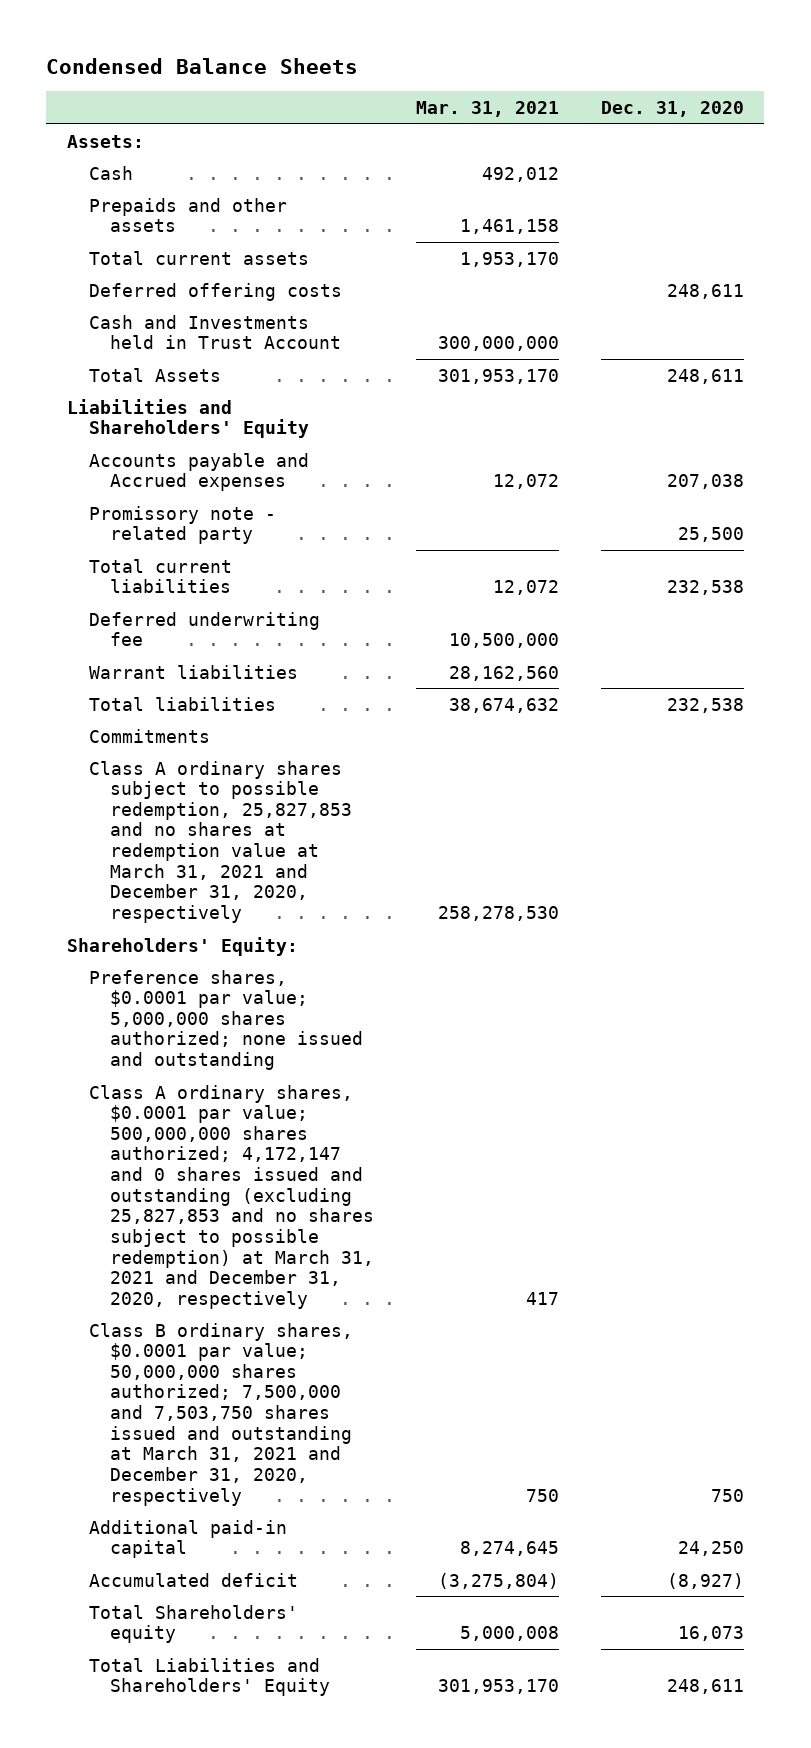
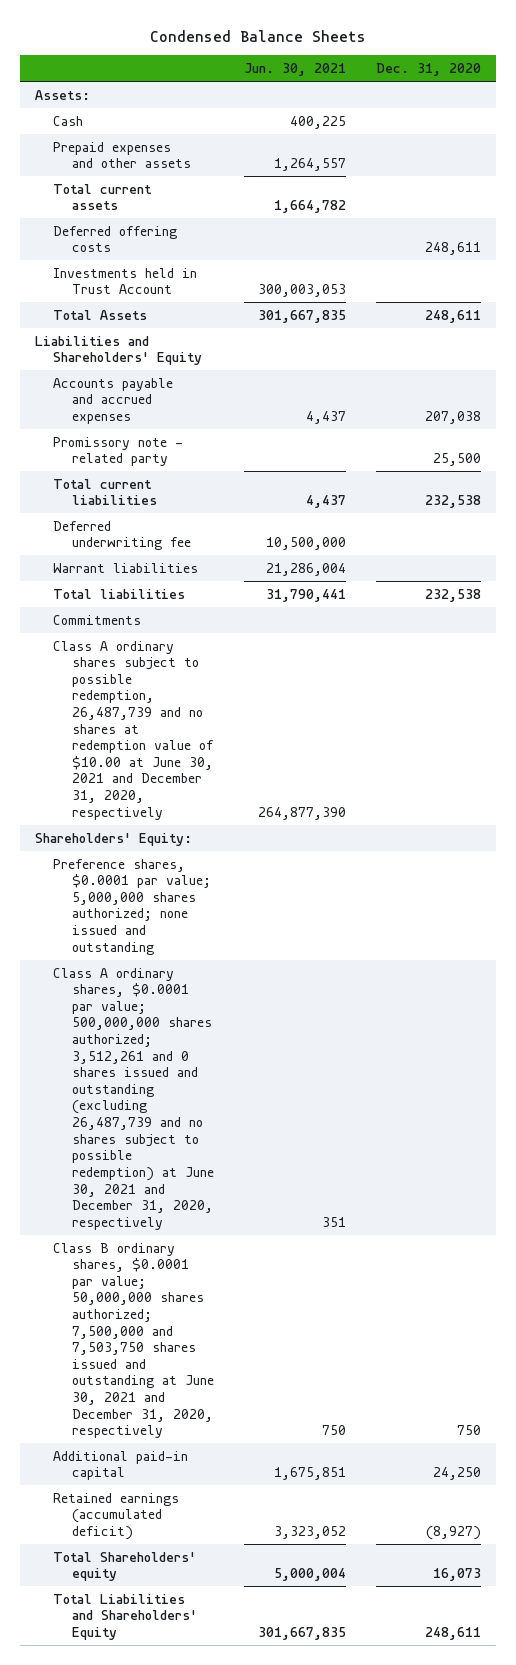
- | Mar. 31, 2021 | Dec. 31, 2020
+ | Jun. 30, 2021 | Dec. 31, 2020
- Prepaids and other assets | 1,461,158 |
+ Prepaid expenses and other assets | 1,264,557 |
- Cash and Investments held in Trust Account | 300,000,000 |
+ Investments held in Trust Account | 300,003,053 |
- Accounts payable and Accrued expenses | 12,072 | 207,038
+ Accounts payable and accrued expenses | 4,437 | 207,038
- Class A ordinary shares subject to possible redemption, 25,827,853 and no shares at redemption value at March 31, 2021 and December 31, 2020, respectively | 258,278,530 |
+ Class A ordinary shares subject to possible redemption, 26,487,739 and no shares at redemption value of $10.00 at June 30, 2021 and December 31, 2020, respectively | 264,877,390 |
- Class A ordinary shares, $0.0001 par value; 500,000,000 shares authorized; 4,172,147 and 0 shares issued and outstanding (excluding 25,827,853 and no shares subject to possible redemption) at March 31, 2021 and December 31, 2020, respectively | 417 |
- Class B ordinary shares, $0.0001 par value; 50,000,000 shares authorized; 7,500,000 and 7,503,750 shares issued and outstanding at March 31, 2021 and December 31, 2020, respectively | 750 | 750
+ Class A ordinary shares, $0.0001 par value; 500,000,000 shares authorized; 3,512,261 and 0 shares issued and outstanding (excluding 26,487,739 and no shares subject to possible redemption) at June 30, 2021 and December 31, 2020, respectively | 351 |
+ Class B ordinary shares, $0.0001 par value; 50,000,000 shares authorized; 7,500,000 and 7,503,750 shares issued and outstanding at June 30, 2021 and December 31, 2020, respectively | 750 | 750
- Accumulated deficit | (3,275,804) | (8,927)
+ Retained earnings (accumulated deficit) | 3,323,052 | (8,927)

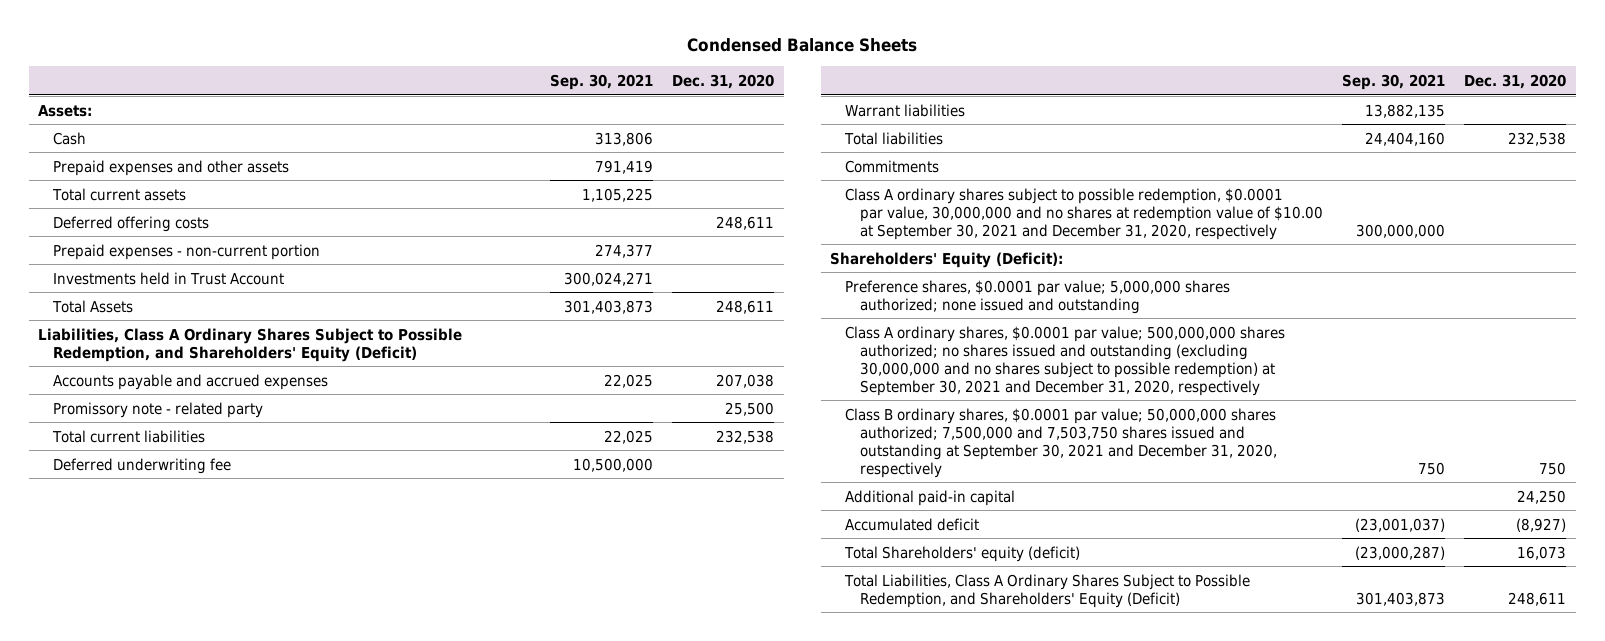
- | Jun. 30, 2021 | Dec. 31, 2020
+ | Sep. 30, 2021 | Dec. 31, 2020
+ Prepaid expenses - non-current portion | 274,377 |
- Liabilities and Shareholders' Equity
+ Liabilities, Class A Ordinary Shares Subject to Possible Redemption, and Shareholders' Equity (Deficit)
- Class A ordinary shares subject to possible redemption, 26,487,739 and no shares at redemption value of $10.00 at June 30, 2021 and December 31, 2020, respectively | 264,877,390 |
- Shareholders' Equity:
+ Class A ordinary shares subject to possible redemption, $0.0001 par value, 30,000,000 and no shares at redemption value of $10.00 at September 30, 2021 and December 31, 2020, respectively | 300,000,000 |
+ Shareholders' Equity (Deficit):
- Class A ordinary shares, $0.0001 par value; 500,000,000 shares authorized; 3,512,261 and 0 shares issued and outstanding (excluding 26,487,739 and no shares subject to possible redemption) at June 30, 2021 and December 31, 2020, respectively | 351 |
- Class B ordinary shares, $0.0001 par value; 50,000,000 shares authorized; 7,500,000 and 7,503,750 shares issued and outstanding at June 30, 2021 and December 31, 2020, respectively | 750 | 750
+ Class A ordinary shares, $0.0001 par value; 500,000,000 shares authorized; no shares issued and outstanding (excluding 30,000,000 and no shares subject to possible redemption) at September 30, 2021 and December 31, 2020, respectively
+ Class B ordinary shares, $0.0001 par value; 50,000,000 shares authorized; 7,500,000 and 7,503,750 shares issued and outstanding at September 30, 2021 and December 31, 2020, respectively | 750 | 750
- Retained earnings (accumulated deficit) | 3,323,052 | (8,927)
- Total Shareholders' equity | 5,000,004 | 16,073
- Total Liabilities and Shareholders' Equity | 301,667,835 | 248,611
+ Accumulated deficit | (23,001,037) | (8,927)
+ Total Shareholders' equity (deficit) | (23,000,287) | 16,073
+ Total Liabilities, Class A Ordinary Shares Subject to Possible Redemption, and Shareholders' Equity (Deficit) | 301,403,873 | 248,611

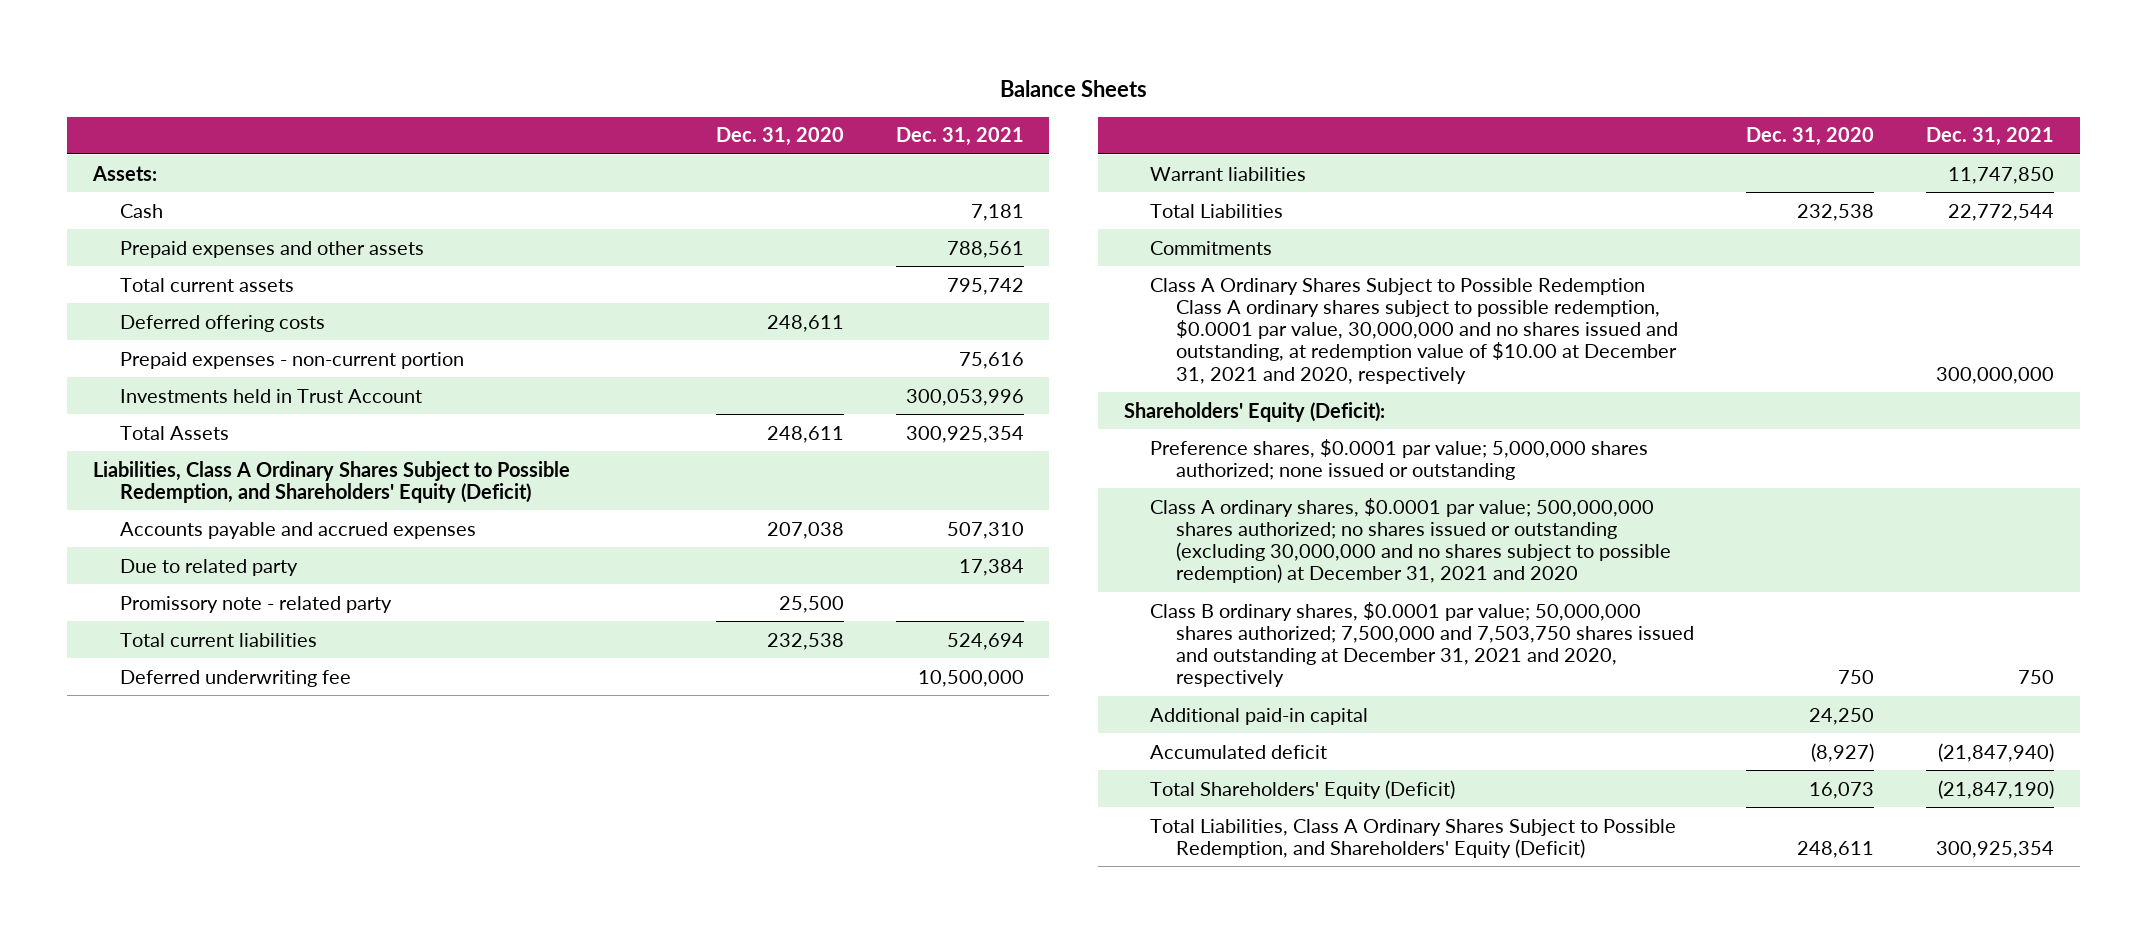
- Condensed Balance Sheets
+ Balance Sheets
- | Sep. 30, 2021 | Dec. 31, 2020
+ | Dec. 31, 2020 | Dec. 31, 2021
+ Due to related party | | 17,384
- Total liabilities | 24,404,160 | 232,538
+ Total Liabilities | 232,538 | 22,772,544
- Class A ordinary shares subject to possible redemption, $0.0001 par value, 30,000,000 and no shares at redemption value of $10.00 at September 30, 2021 and December 31, 2020, respectively | 300,000,000 |
+ Class A Ordinary Shares Subject to Possible Redemption Class A ordinary shares subject to possible redemption, $0.0001 par value, 30,000,000 and no shares issued and outstanding, at redemption value of $10.00 at December 31, 2021 and 2020, respectively | | 300,000,000
- Preference shares, $0.0001 par value; 5,000,000 shares authorized; none issued and outstanding
- Class A ordinary shares, $0.0001 par value; 500,000,000 shares authorized; no shares issued and outstanding (excluding 30,000,000 and no shares subject to possible redemption) at September 30, 2021 and December 31, 2020, respectively
- Class B ordinary shares, $0.0001 par value; 50,000,000 shares authorized; 7,500,000 and 7,503,750 shares issued and outstanding at September 30, 2021 and December 31, 2020, respectively | 750 | 750
+ Preference shares, $0.0001 par value; 5,000,000 shares authorized; none issued or outstanding
+ Class A ordinary shares, $0.0001 par value; 500,000,000 shares authorized; no shares issued or outstanding (excluding 30,000,000 and no shares subject to possible redemption) at December 31, 2021 and 2020
+ Class B ordinary shares, $0.0001 par value; 50,000,000 shares authorized; 7,500,000 and 7,503,750 shares issued and outstanding at December 31, 2021 and 2020, respectively | 750 | 750
- Total Shareholders' equity (deficit) | (23,000,287) | 16,073
+ Total Shareholders' Equity (Deficit) | 16,073 | (21,847,190)

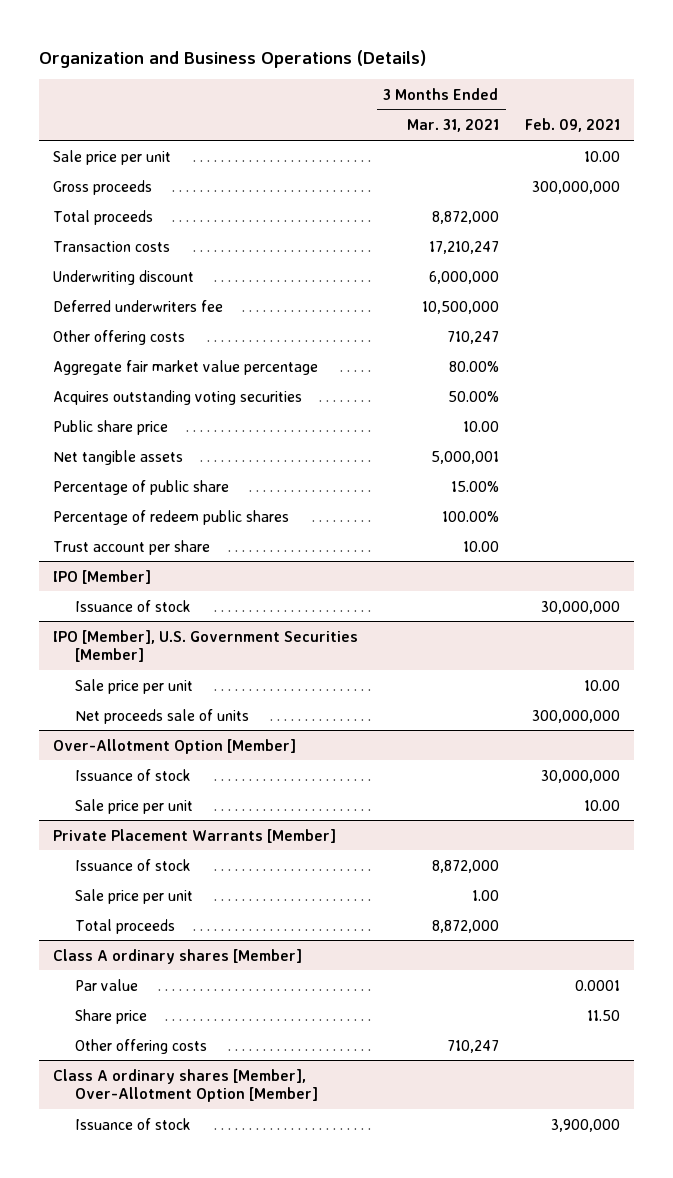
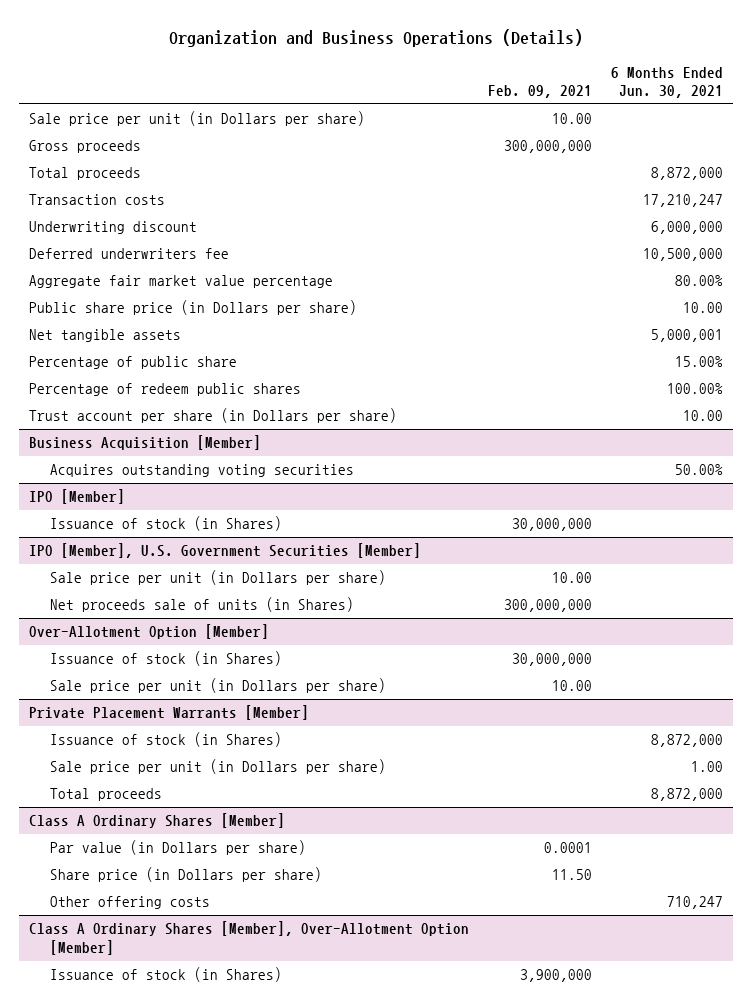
- | 3 Months Ended Mar. 31, 2021 | Feb. 09, 2021
+ | Feb. 09, 2021 | 6 Months Ended Jun. 30, 2021
- Sale price per unit | | 10.00
+ Sale price per unit (in Dollars per share) | 10.00 |
- Other offering costs | 710,247 |
- Acquires outstanding voting securities | 50.00% |
- Public share price | 10.00 |
+ Public share price (in Dollars per share) | | 10.00
- Trust account per share | 10.00 |
+ Trust account per share (in Dollars per share) | | 10.00
+ Business Acquisition [Member]
+ Acquires outstanding voting securities | | 50.00%
@ IPO [Member]
- Issuance of stock | | 30,000,000
+ Issuance of stock (in Shares) | 30,000,000 |
@ IPO [Member], U.S. Government Securities [Member]
- Sale price per unit | | 10.00
- Net proceeds sale of units | | 300,000,000
+ Sale price per unit (in Dollars per share) | 10.00 |
+ Net proceeds sale of units (in Shares) | 300,000,000 |
@ Over-Allotment Option [Member]
- Issuance of stock | | 30,000,000
- Sale price per unit | | 10.00
+ Issuance of stock (in Shares) | 30,000,000 |
+ Sale price per unit (in Dollars per share) | 10.00 |
@ Private Placement Warrants [Member]
- Issuance of stock | 8,872,000 |
- Sale price per unit | 1.00 |
+ Issuance of stock (in Shares) | | 8,872,000
+ Sale price per unit (in Dollars per share) | | 1.00
- Class A ordinary shares [Member]
- Par value | | 0.0001
- Share price | | 11.50
+ Class A Ordinary Shares [Member]
+ Par value (in Dollars per share) | 0.0001 |
+ Share price (in Dollars per share) | 11.50 |
- Class A ordinary shares [Member], Over-Allotment Option [Member]
- Issuance of stock | | 3,900,000
+ Class A Ordinary Shares [Member], Over-Allotment Option [Member]
+ Issuance of stock (in Shares) | 3,900,000 |

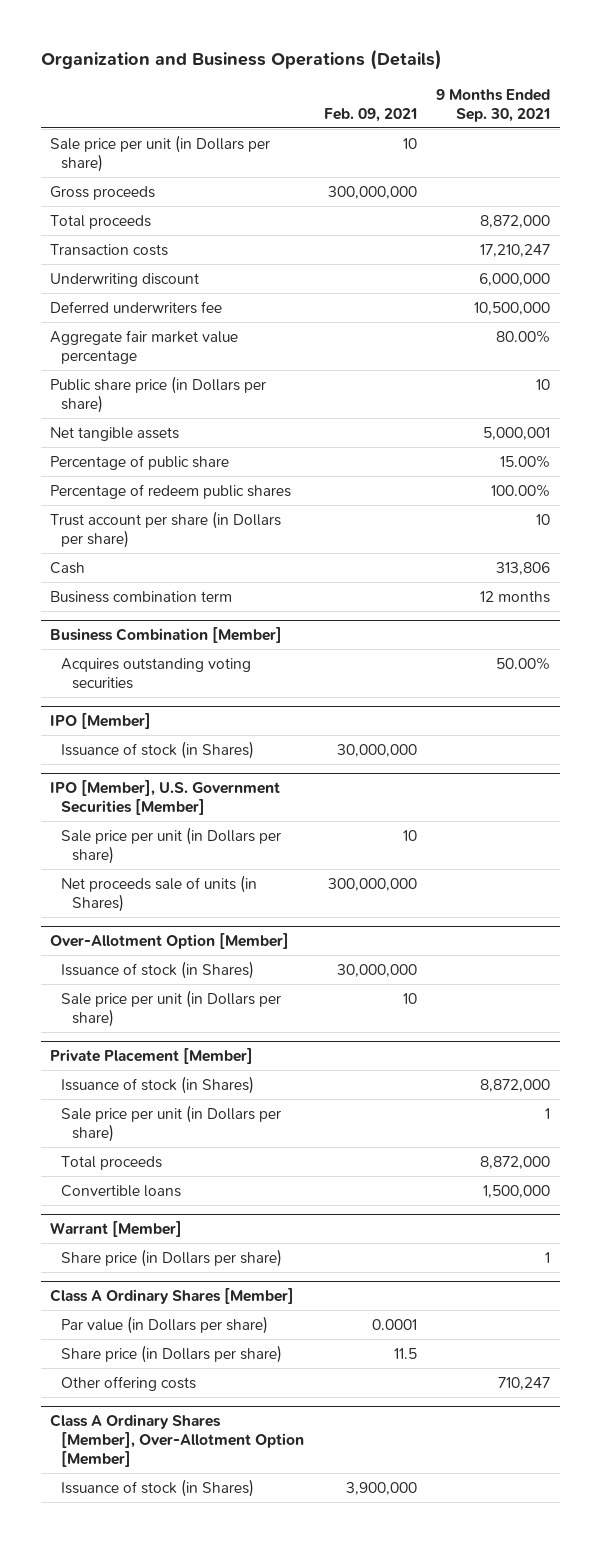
- | Feb. 09, 2021 | 6 Months Ended Jun. 30, 2021
+ | Feb. 09, 2021 | 9 Months Ended Sep. 30, 2021
- Sale price per unit (in Dollars per share) | 10.00 |
+ Sale price per unit (in Dollars per share) | 10 |
- Business Acquisition [Member]
+ Cash | | 313,806
+ Business combination term | | 12 months
+ Business Combination [Member]
@ IPO [Member], U.S. Government Securities [Member]
- Sale price per unit (in Dollars per share) | 10.00 |
+ Sale price per unit (in Dollars per share) | 10 |
@ Over-Allotment Option [Member]
- Sale price per unit (in Dollars per share) | 10.00 |
- Private Placement Warrants [Member]
@ Over-Allotment Option [Member]
+ Sale price per unit (in Dollars per share) | 10 |
+ Private Placement [Member]
+ Convertible loans | | 1,500,000
+ Warrant [Member]
+ Share price (in Dollars per share) | | 1
@ Class A Ordinary Shares [Member]
- Share price (in Dollars per share) | 11.50 |
+ Share price (in Dollars per share) | 11.5 |

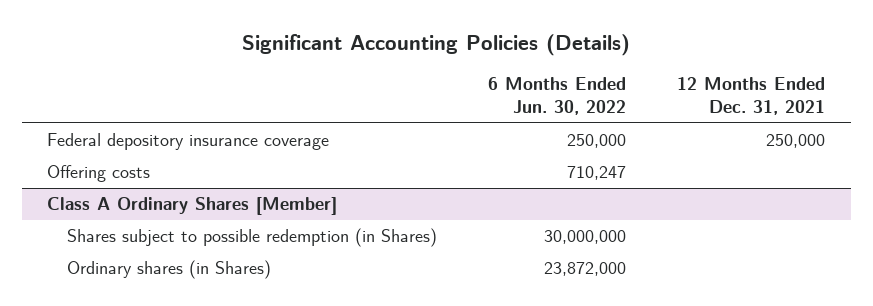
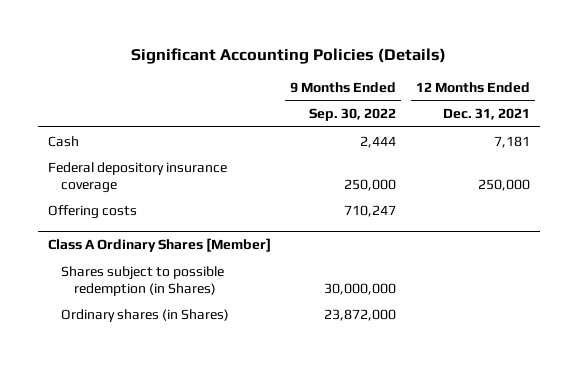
- | 6 Months Ended Jun. 30, 2022 | 12 Months Ended Dec. 31, 2021
+ | 9 Months Ended Sep. 30, 2022 | 12 Months Ended Dec. 31, 2021
+ Cash | 2,444 | 7,181

